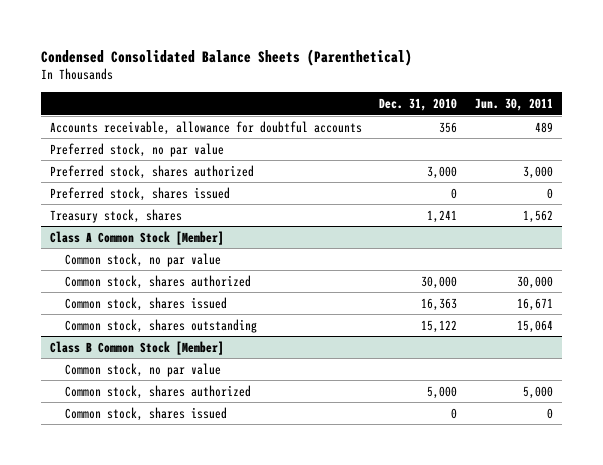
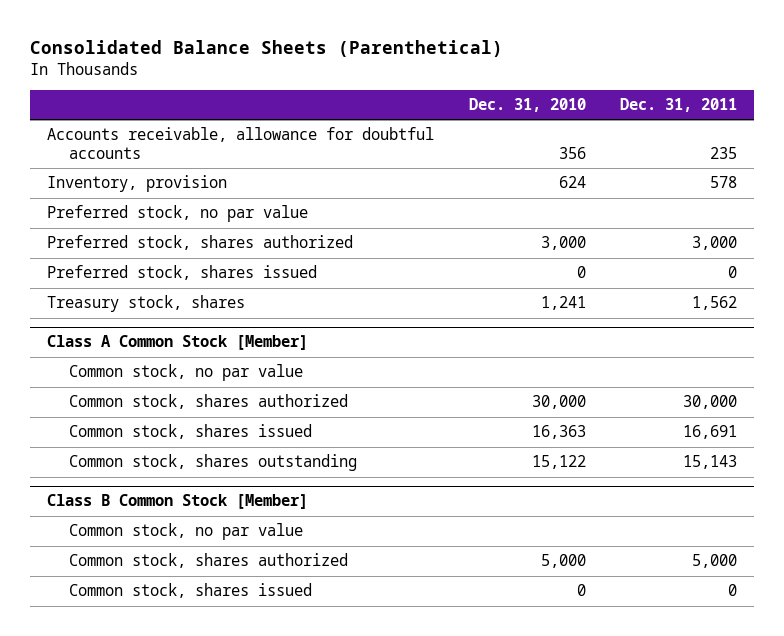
- Condensed Consolidated Balance Sheets (Parenthetical)
+ Consolidated Balance Sheets (Parenthetical)
- | Dec. 31, 2010 | Jun. 30, 2011
+ | Dec. 31, 2010 | Dec. 31, 2011
+ Inventory, provision | 624 | 578

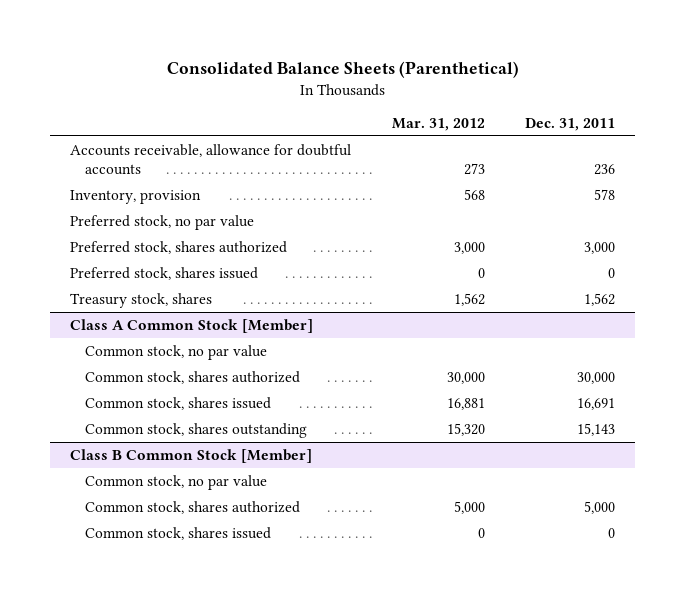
- | Dec. 31, 2010 | Dec. 31, 2011
+ | Mar. 31, 2012 | Dec. 31, 2011
- Accounts receivable, allowance for doubtful accounts | 356 | 235
+ Accounts receivable, allowance for doubtful accounts | 273 | 236

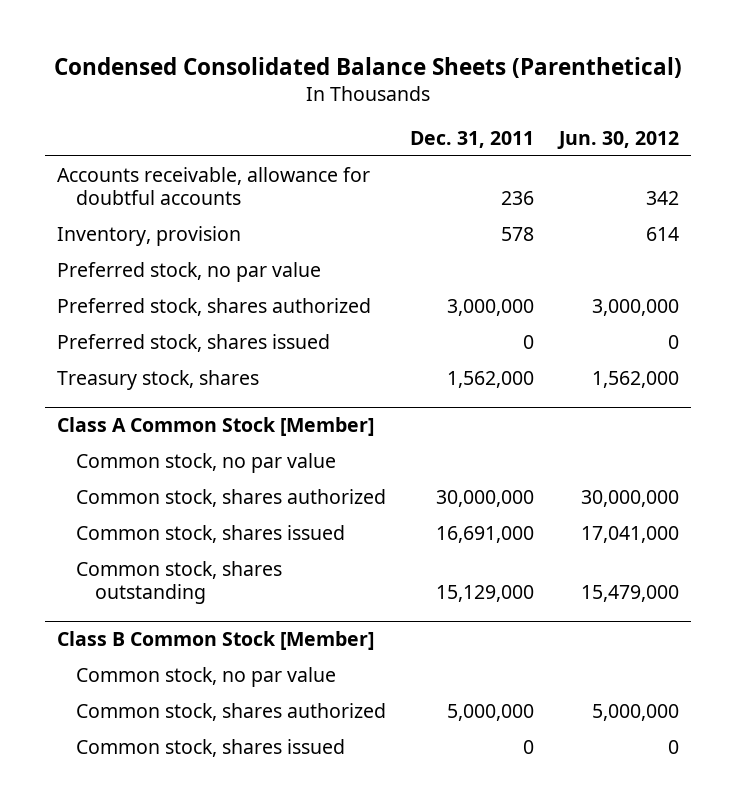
- Consolidated Balance Sheets (Parenthetical)
+ Condensed Consolidated Balance Sheets (Parenthetical)
- | Mar. 31, 2012 | Dec. 31, 2011
+ | Dec. 31, 2011 | Jun. 30, 2012
- Preferred stock, shares authorized | 3,000 | 3,000
+ Preferred stock, shares authorized | 3,000,000 | 3,000,000
- Treasury stock, shares | 1,562 | 1,562
+ Treasury stock, shares | 1,562,000 | 1,562,000
@ Class A Common Stock [Member]
- Common stock, shares authorized | 30,000 | 30,000
- Common stock, shares issued | 16,881 | 16,691
- Common stock, shares outstanding | 15,320 | 15,143
+ Common stock, shares authorized | 30,000,000 | 30,000,000
+ Common stock, shares issued | 16,691,000 | 17,041,000
+ Common stock, shares outstanding | 15,129,000 | 15,479,000
@ Class B Common Stock [Member]
- Common stock, shares authorized | 5,000 | 5,000
+ Common stock, shares authorized | 5,000,000 | 5,000,000

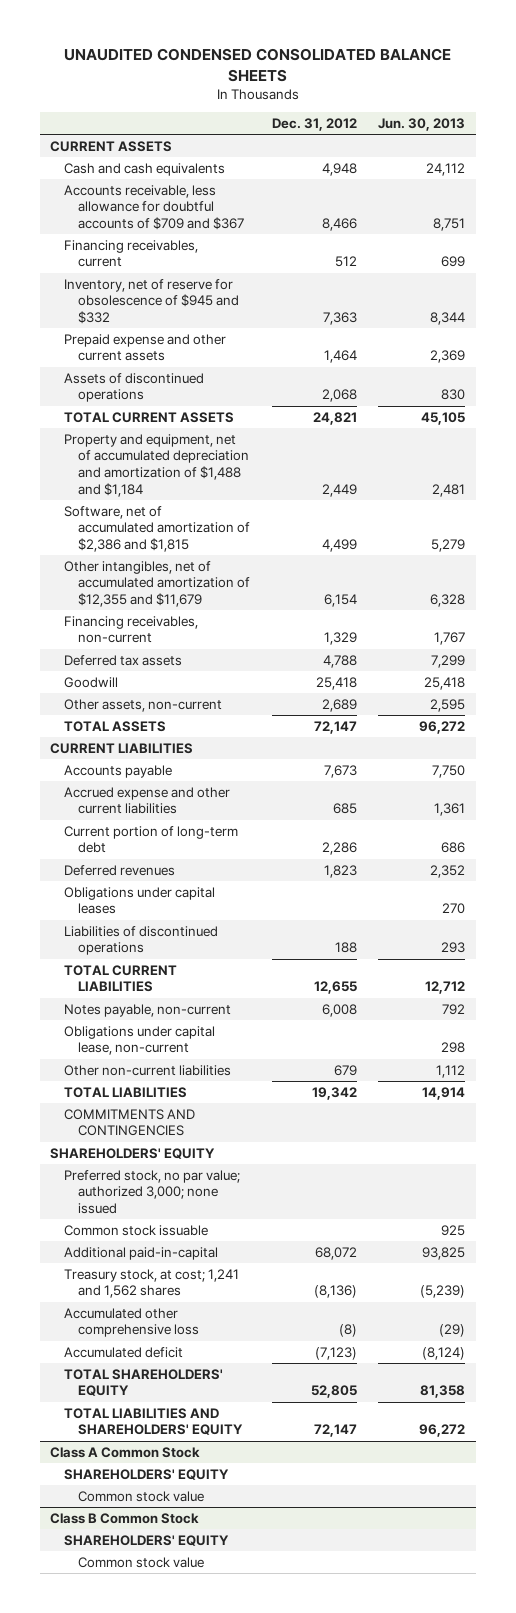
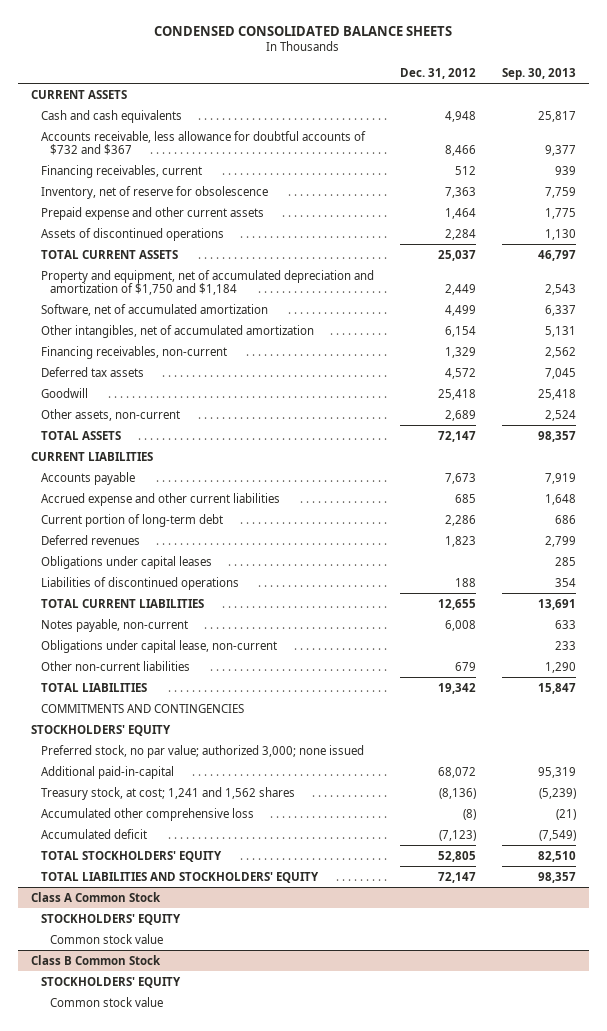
- UNAUDITED CONDENSED CONSOLIDATED BALANCE SHEETS
+ CONDENSED CONSOLIDATED BALANCE SHEETS
- | Dec. 31, 2012 | Jun. 30, 2013
+ | Dec. 31, 2012 | Sep. 30, 2013
- Accounts receivable, less allowance for doubtful accounts of $709 and $367 | 8,466 | 8,751
+ Accounts receivable, less allowance for doubtful accounts of $732 and $367 | 8,466 | 9,377
- Inventory, net of reserve for obsolescence of $945 and $332 | 7,363 | 8,344
+ Inventory, net of reserve for obsolescence | 7,363 | 7,759
- Assets of discontinued operations | 2,068 | 830
- TOTAL CURRENT ASSETS | 24,821 | 45,105
- Property and equipment, net of accumulated depreciation and amortization of $1,488 and $1,184 | 2,449 | 2,481
- Software, net of accumulated amortization of $2,386 and $1,815 | 4,499 | 5,279
- Other intangibles, net of accumulated amortization of $12,355 and $11,679 | 6,154 | 6,328
+ Assets of discontinued operations | 2,284 | 1,130
+ TOTAL CURRENT ASSETS | 25,037 | 46,797
+ Property and equipment, net of accumulated depreciation and amortization of $1,750 and $1,184 | 2,449 | 2,543
+ Software, net of accumulated amortization | 4,499 | 6,337
+ Other intangibles, net of accumulated amortization | 6,154 | 5,131
- Deferred tax assets | 4,788 | 7,299
+ Deferred tax assets | 4,572 | 7,045
- SHAREHOLDERS' EQUITY
+ STOCKHOLDERS' EQUITY
- Common stock issuable | | 925
- TOTAL SHAREHOLDERS' EQUITY | 52,805 | 81,358
- TOTAL LIABILITIES AND SHAREHOLDERS' EQUITY | 72,147 | 96,272
+ TOTAL STOCKHOLDERS' EQUITY | 52,805 | 82,510
+ TOTAL LIABILITIES AND STOCKHOLDERS' EQUITY | 72,147 | 98,357
@ Class A Common Stock
- SHAREHOLDERS' EQUITY
+ STOCKHOLDERS' EQUITY
@ Class B Common Stock
- SHAREHOLDERS' EQUITY
+ STOCKHOLDERS' EQUITY

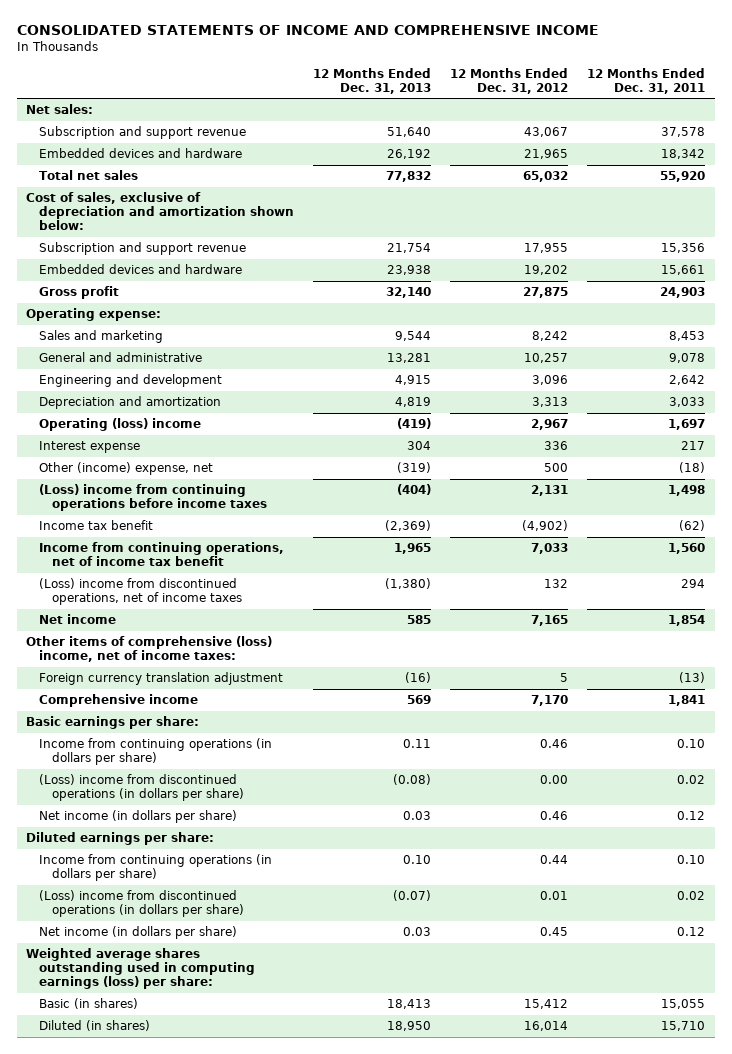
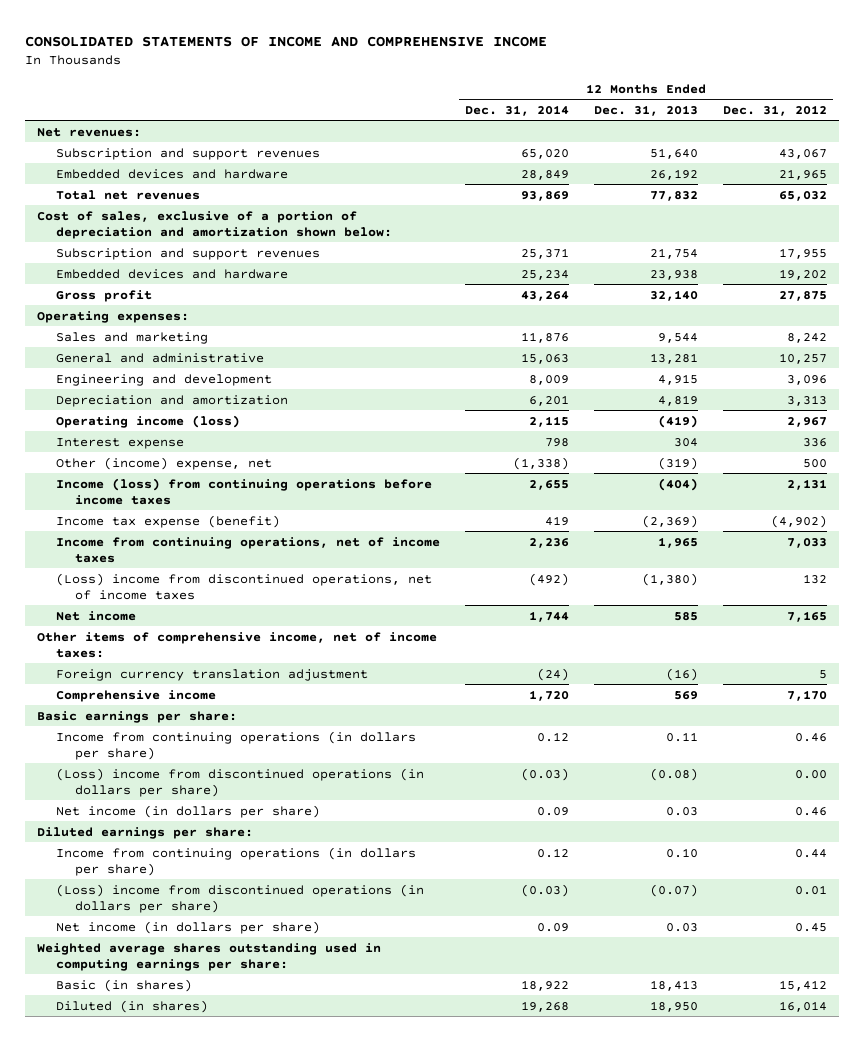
- | 12 Months Ended Dec. 31, 2013 | 12 Months Ended Dec. 31, 2012 | 12 Months Ended Dec. 31, 2011
+ | 12 Months Ended Dec. 31, 2014 | 12 Months Ended Dec. 31, 2013 | 12 Months Ended Dec. 31, 2012
- Net sales:
- Subscription and support revenue | 51,640 | 43,067 | 37,578
+ Net revenues:
+ Subscription and support revenues | 65,020 | 51,640 | 43,067
- Total net sales | 77,832 | 65,032 | 55,920
- Cost of sales, exclusive of depreciation and amortization shown below:
- Subscription and support revenue | 21,754 | 17,955 | 15,356
+ Total net revenues | 93,869 | 77,832 | 65,032
+ Cost of sales, exclusive of a portion of depreciation and amortization shown below:
+ Subscription and support revenues | 25,371 | 21,754 | 17,955
- Operating expense:
+ Operating expenses:
- Operating (loss) income | (419) | 2,967 | 1,697
+ Operating income (loss) | 2,115 | (419) | 2,967
- (Loss) income from continuing operations before income taxes | (404) | 2,131 | 1,498
- Income tax benefit | (2,369) | (4,902) | (62)
- Income from continuing operations, net of income tax benefit | 1,965 | 7,033 | 1,560
+ Income (loss) from continuing operations before income taxes | 2,655 | (404) | 2,131
+ Income tax expense (benefit) | 419 | (2,369) | (4,902)
+ Income from continuing operations, net of income taxes | 2,236 | 1,965 | 7,033
- Other items of comprehensive (loss) income, net of income taxes:
+ Other items of comprehensive income, net of income taxes:
- Weighted average shares outstanding used in computing earnings (loss) per share:
+ Weighted average shares outstanding used in computing earnings per share:

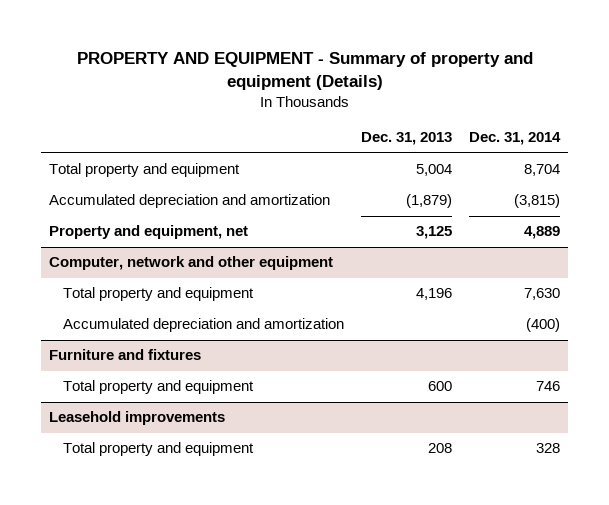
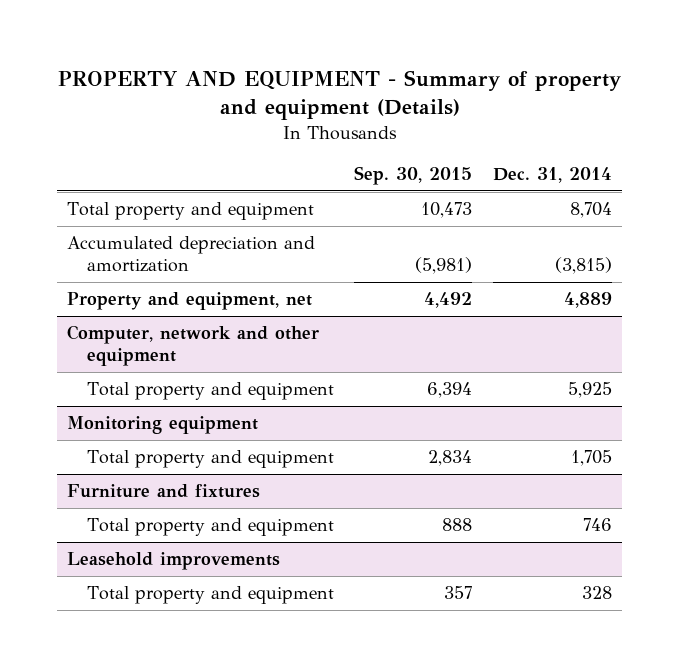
- | Dec. 31, 2013 | Dec. 31, 2014
+ | Sep. 30, 2015 | Dec. 31, 2014
@ Computer, network and other equipment
- Total property and equipment | 4,196 | 7,630
- Accumulated depreciation and amortization | | (400)
+ Total property and equipment | 6,394 | 5,925
+ Monitoring equipment
+ Total property and equipment | 2,834 | 1,705

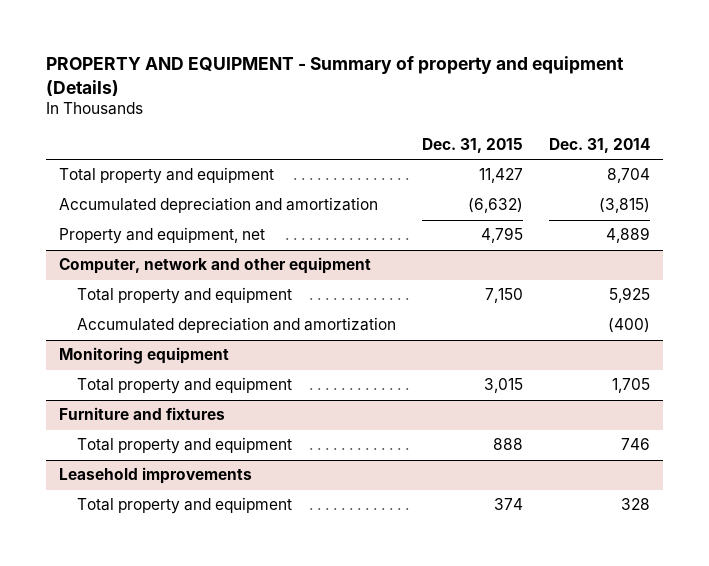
- | Sep. 30, 2015 | Dec. 31, 2014
+ | Dec. 31, 2015 | Dec. 31, 2014
@ Computer, network and other equipment
+ Accumulated depreciation and amortization | | (400)

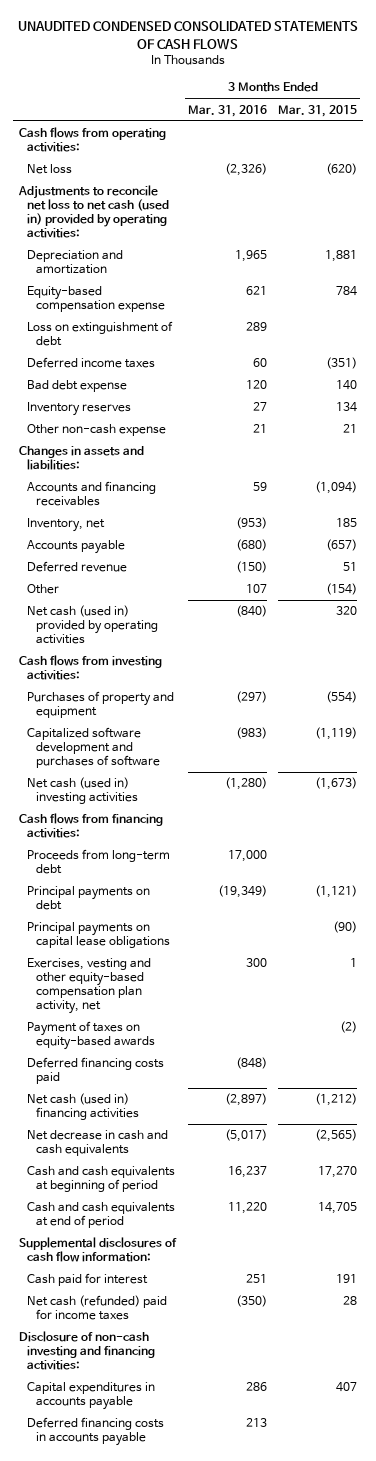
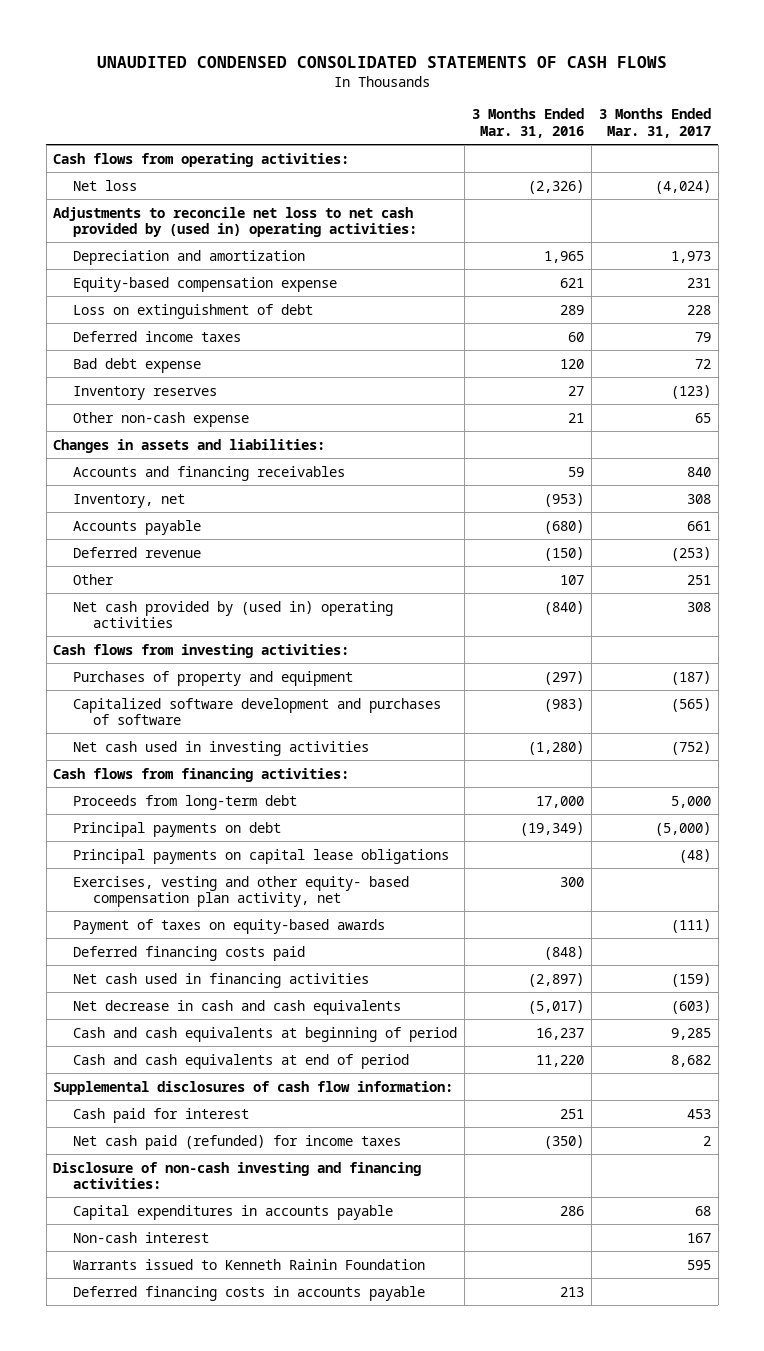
- | 3 Months Ended Mar. 31, 2016 | 3 Months Ended Mar. 31, 2015
+ | 3 Months Ended Mar. 31, 2016 | 3 Months Ended Mar. 31, 2017
- Adjustments to reconcile net loss to net cash (used in) provided by operating activities:
+ Adjustments to reconcile net loss to net cash provided by (used in) operating activities:
- Net cash (used in) provided by operating activities | (840) | 320
+ Net cash provided by (used in) operating activities | (840) | 308
- Net cash (used in) investing activities | (1,280) | (1,673)
+ Net cash used in investing activities | (1,280) | (752)
- Exercises, vesting and other equity-based compensation plan activity, net | 300 | 1
+ Exercises, vesting and other equity- based compensation plan activity, net | 300 |
- Net cash (used in) financing activities | (2,897) | (1,212)
+ Net cash used in financing activities | (2,897) | (159)
- Net cash (refunded) paid for income taxes | (350) | 28
+ Net cash paid (refunded) for income taxes | (350) | 2
+ Non-cash interest | | 167
+ Warrants issued to Kenneth Rainin Foundation | | 595

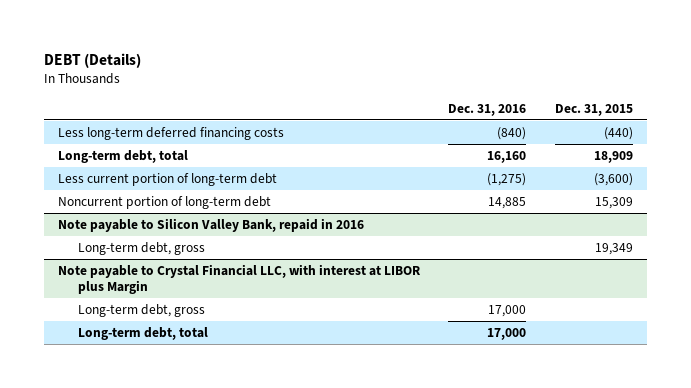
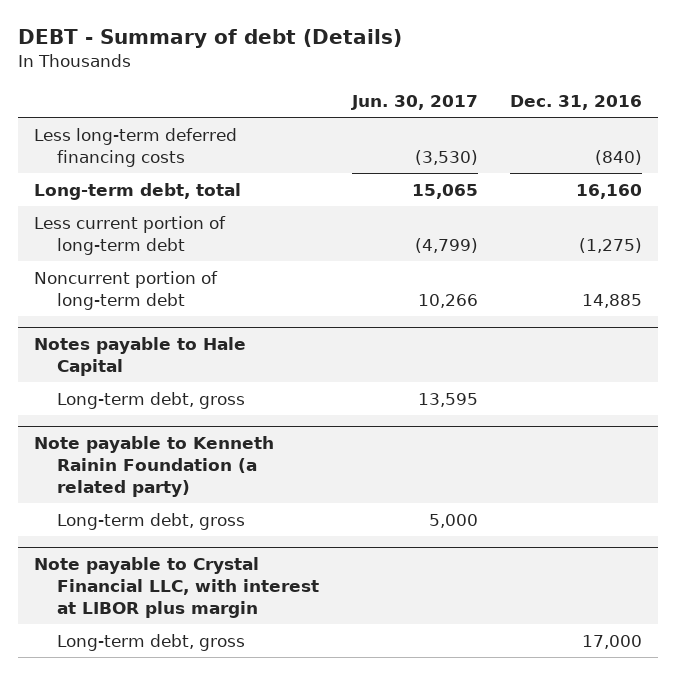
- DEBT (Details)
+ DEBT - Summary of debt (Details)
- | Dec. 31, 2016 | Dec. 31, 2015
+ | Jun. 30, 2017 | Dec. 31, 2016
- Note payable to Silicon Valley Bank, repaid in 2016
+ Notes payable to Hale Capital
- Note payable to Crystal Financial LLC, with interest at LIBOR plus Margin
+ Note payable to Kenneth Rainin Foundation (a related party)
+ Long-term debt, gross | 5,000 |
+ Note payable to Crystal Financial LLC, with interest at LIBOR plus margin
- Long-term debt, total | 17,000 |

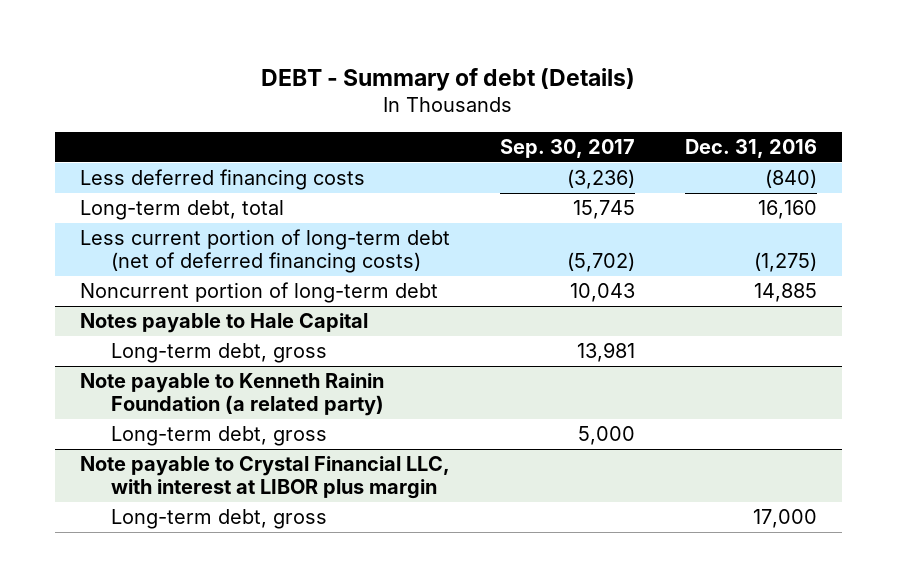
- | Jun. 30, 2017 | Dec. 31, 2016
+ | Sep. 30, 2017 | Dec. 31, 2016
- Less long-term deferred financing costs | (3,530) | (840)
+ Less deferred financing costs | (3,236) | (840)
- Less current portion of long-term debt | (4,799) | (1,275)
+ Less current portion of long-term debt (net of deferred financing costs) | (5,702) | (1,275)

